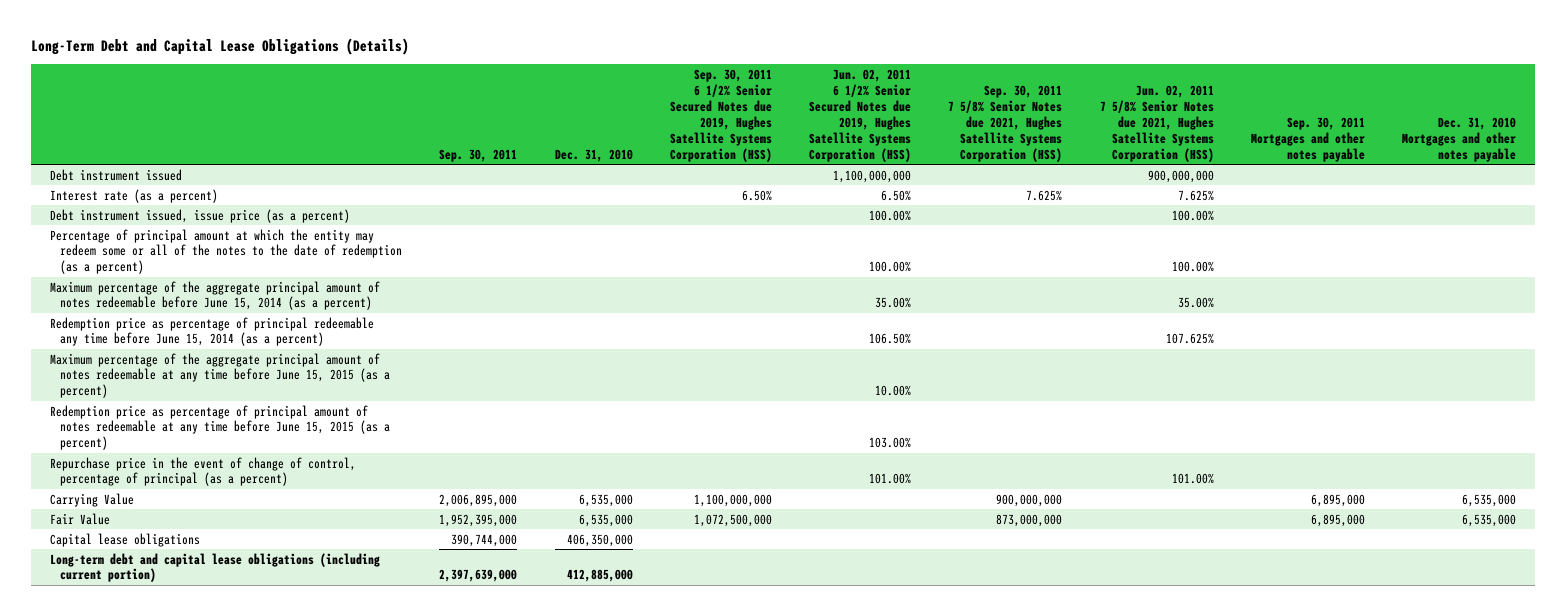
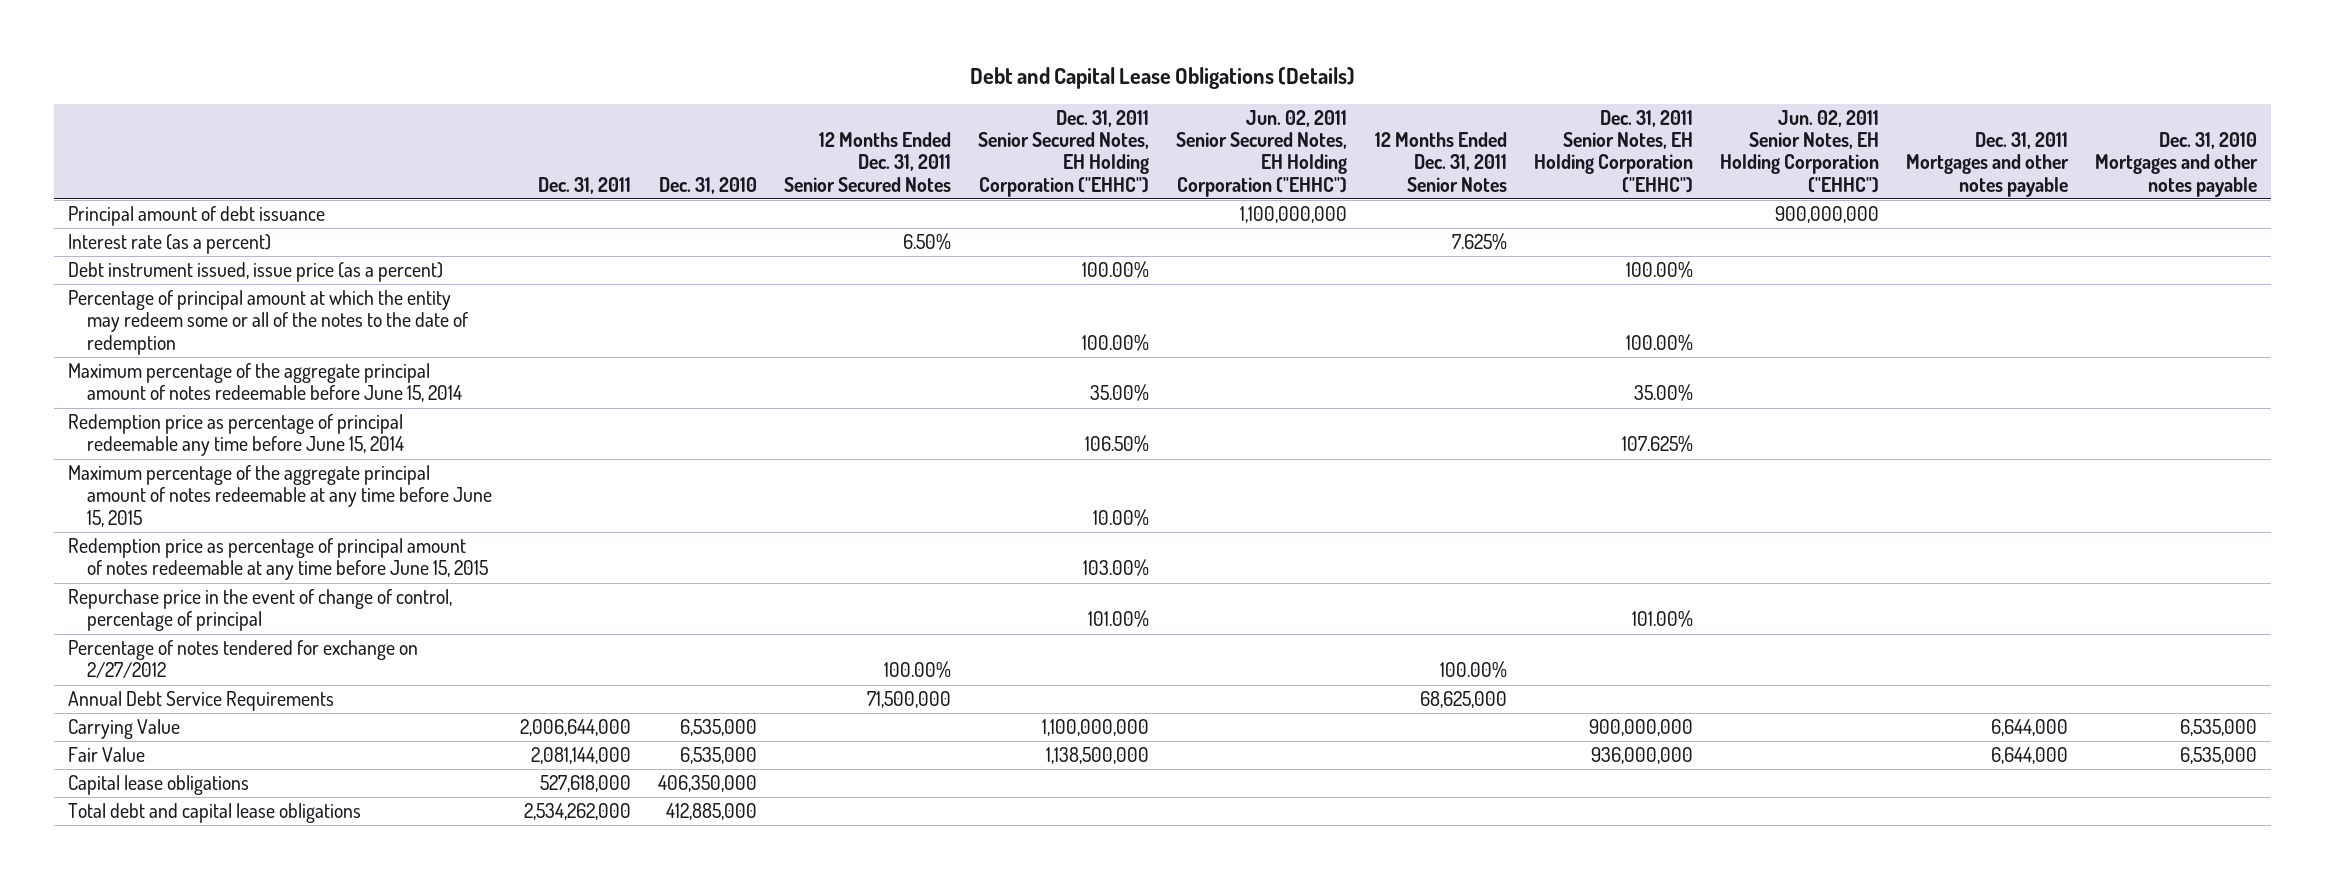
- Long-Term Debt and Capital Lease Obligations (Details)
+ Debt and Capital Lease Obligations (Details)
- | Sep. 30, 2011 | Dec. 31, 2010 | Sep. 30, 2011 6 1/2% Senior Secured Notes due 2019, Hughes Satellite Systems Corporation (HSS) | Jun. 02, 2011 6 1/2% Senior Secured Notes due 2019, Hughes Satellite Systems Corporation (HSS) | Sep. 30, 2011 7 5/8% Senior Notes due 2021, Hughes Satellite Systems Corporation (HSS) | Jun. 02, 2011 7 5/8% Senior Notes due 2021, Hughes Satellite Systems Corporation (HSS) | Sep. 30, 2011 Mortgages and other notes payable | Dec. 31, 2010 Mortgages and other notes payable
+ | Dec. 31, 2011 | Dec. 31, 2010 | 12 Months Ended Dec. 31, 2011 Senior Secured Notes | Dec. 31, 2011 Senior Secured Notes, EH Holding Corporation ("EHHC") | Jun. 02, 2011 Senior Secured Notes, EH Holding Corporation ("EHHC") | 12 Months Ended Dec. 31, 2011 Senior Notes | Dec. 31, 2011 Senior Notes, EH Holding Corporation ("EHHC") | Jun. 02, 2011 Senior Notes, EH Holding Corporation ("EHHC") | Dec. 31, 2011 Mortgages and other notes payable | Dec. 31, 2010 Mortgages and other notes payable
- Debt instrument issued | | | | 1,100,000,000 | | 900,000,000 | |
+ Principal amount of debt issuance | | | | | 1,100,000,000 | | | 900,000,000 | |
- Percentage of principal amount at which the entity may redeem some or all of the notes to the date of redemption (as a percent) | | | | 100.00% | | 100.00% | |
- Maximum percentage of the aggregate principal amount of notes redeemable before June 15, 2014 (as a percent) | | | | 35.00% | | 35.00% | |
- Redemption price as percentage of principal redeemable any time before June 15, 2014 (as a percent) | | | | 106.50% | | 107.625% | |
- Maximum percentage of the aggregate principal amount of notes redeemable at any time before June 15, 2015 (as a percent) | | | | 10.00% | | | |
- Redemption price as percentage of principal amount of notes redeemable at any time before June 15, 2015 (as a percent) | | | | 103.00% | | | |
- Repurchase price in the event of change of control, percentage of principal (as a percent) | | | | 101.00% | | 101.00% | |
+ Percentage of principal amount at which the entity may redeem some or all of the notes to the date of redemption | | | | 100.00% | | | 100.00% | | |
+ Maximum percentage of the aggregate principal amount of notes redeemable before June 15, 2014 | | | | 35.00% | | | 35.00% | | |
+ Redemption price as percentage of principal redeemable any time before June 15, 2014 | | | | 106.50% | | | 107.625% | | |
+ Maximum percentage of the aggregate principal amount of notes redeemable at any time before June 15, 2015 | | | | 10.00% | | | | | |
+ Redemption price as percentage of principal amount of notes redeemable at any time before June 15, 2015 | | | | 103.00% | | | | | |
+ Repurchase price in the event of change of control, percentage of principal | | | | 101.00% | | | 101.00% | | |
+ Percentage of notes tendered for exchange on 2/27/2012 | | | 100.00% | | | 100.00% | | | |
+ Annual Debt Service Requirements | | | 71,500,000 | | | 68,625,000 | | | |
- Long-term debt and capital lease obligations (including current portion) | 2,397,639,000 | 412,885,000 | | | | | |
+ Total debt and capital lease obligations | 2,534,262,000 | 412,885,000 | | | | | | | |

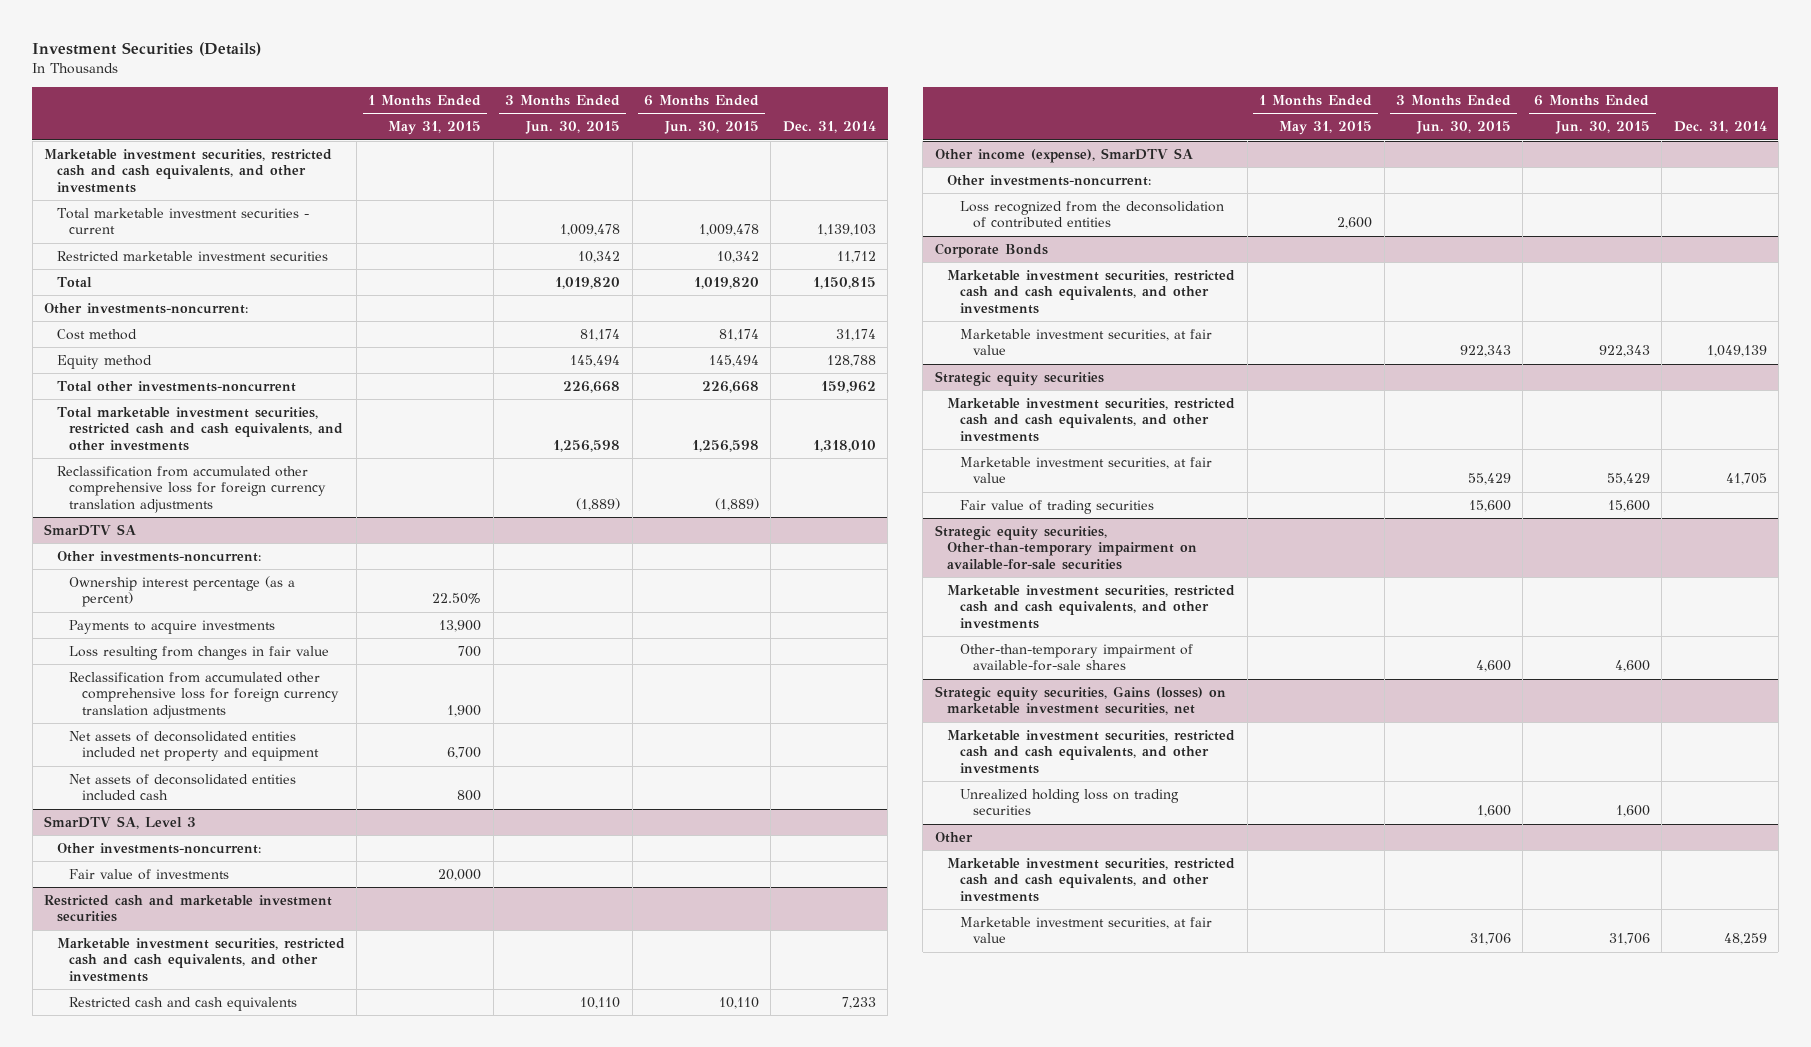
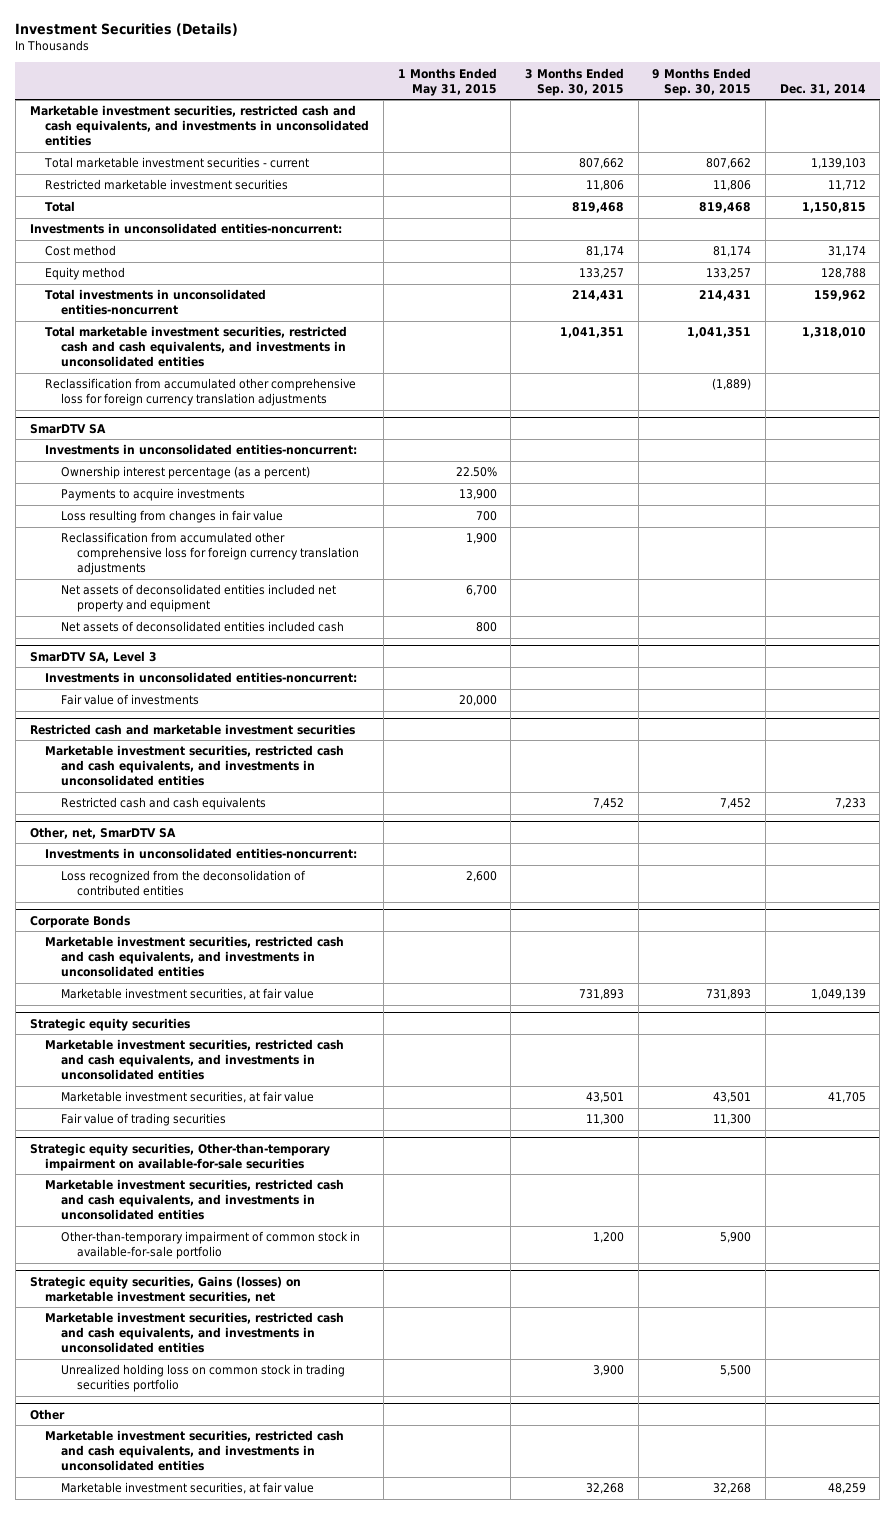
- | 1 Months Ended May 31, 2015 | 3 Months Ended Jun. 30, 2015 | 6 Months Ended Jun. 30, 2015 | Dec. 31, 2014
+ | 1 Months Ended May 31, 2015 | 3 Months Ended Sep. 30, 2015 | 9 Months Ended Sep. 30, 2015 | Dec. 31, 2014
- Marketable investment securities, restricted cash and cash equivalents, and other investments
+ Marketable investment securities, restricted cash and cash equivalents, and investments in unconsolidated entities
- Other investments-noncurrent:
+ Investments in unconsolidated entities-noncurrent:
- Total other investments-noncurrent | | 226,668 | 226,668 | 159,962
- Total marketable investment securities, restricted cash and cash equivalents, and other investments | | 1,256,598 | 1,256,598 | 1,318,010
+ Total investments in unconsolidated entities-noncurrent | | 214,431 | 214,431 | 159,962
+ Total marketable investment securities, restricted cash and cash equivalents, and investments in unconsolidated entities | | 1,041,351 | 1,041,351 | 1,318,010
@ SmarDTV SA
- Other investments-noncurrent:
+ Investments in unconsolidated entities-noncurrent:
@ SmarDTV SA, Level 3
- Other investments-noncurrent:
+ Investments in unconsolidated entities-noncurrent:
@ Restricted cash and marketable investment securities
- Marketable investment securities, restricted cash and cash equivalents, and other investments
+ Marketable investment securities, restricted cash and cash equivalents, and investments in unconsolidated entities
- Other income (expense), SmarDTV SA
- Other investments-noncurrent:
+ Other, net, SmarDTV SA
+ Investments in unconsolidated entities-noncurrent:
@ Corporate Bonds
- Marketable investment securities, restricted cash and cash equivalents, and other investments
+ Marketable investment securities, restricted cash and cash equivalents, and investments in unconsolidated entities
@ Strategic equity securities
- Marketable investment securities, restricted cash and cash equivalents, and other investments
+ Marketable investment securities, restricted cash and cash equivalents, and investments in unconsolidated entities
@ Strategic equity securities, Other-than-temporary impairment on available-for-sale securities
- Marketable investment securities, restricted cash and cash equivalents, and other investments
- Other-than-temporary impairment of available-for-sale shares | | 4,600 | 4,600 |
+ Marketable investment securities, restricted cash and cash equivalents, and investments in unconsolidated entities
+ Other-than-temporary impairment of common stock in available-for-sale portfolio | | 1,200 | 5,900 |
@ Strategic equity securities, Gains (losses) on marketable investment securities, net
- Marketable investment securities, restricted cash and cash equivalents, and other investments
- Unrealized holding loss on trading securities | | 1,600 | 1,600 |
+ Marketable investment securities, restricted cash and cash equivalents, and investments in unconsolidated entities
+ Unrealized holding loss on common stock in trading securities portfolio | | 3,900 | 5,500 |
@ Other
- Marketable investment securities, restricted cash and cash equivalents, and other investments
+ Marketable investment securities, restricted cash and cash equivalents, and investments in unconsolidated entities

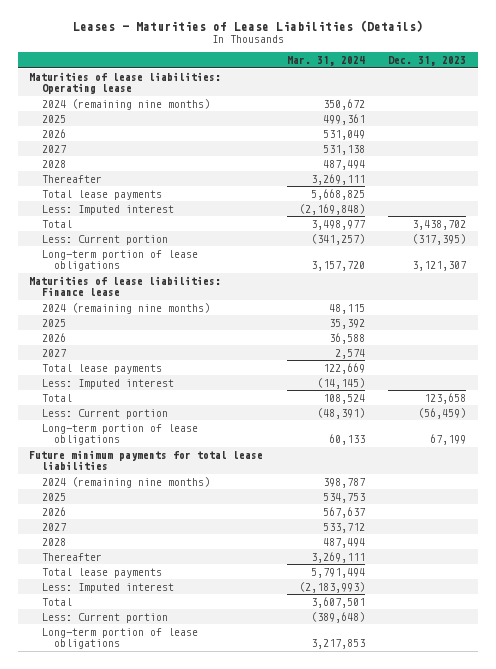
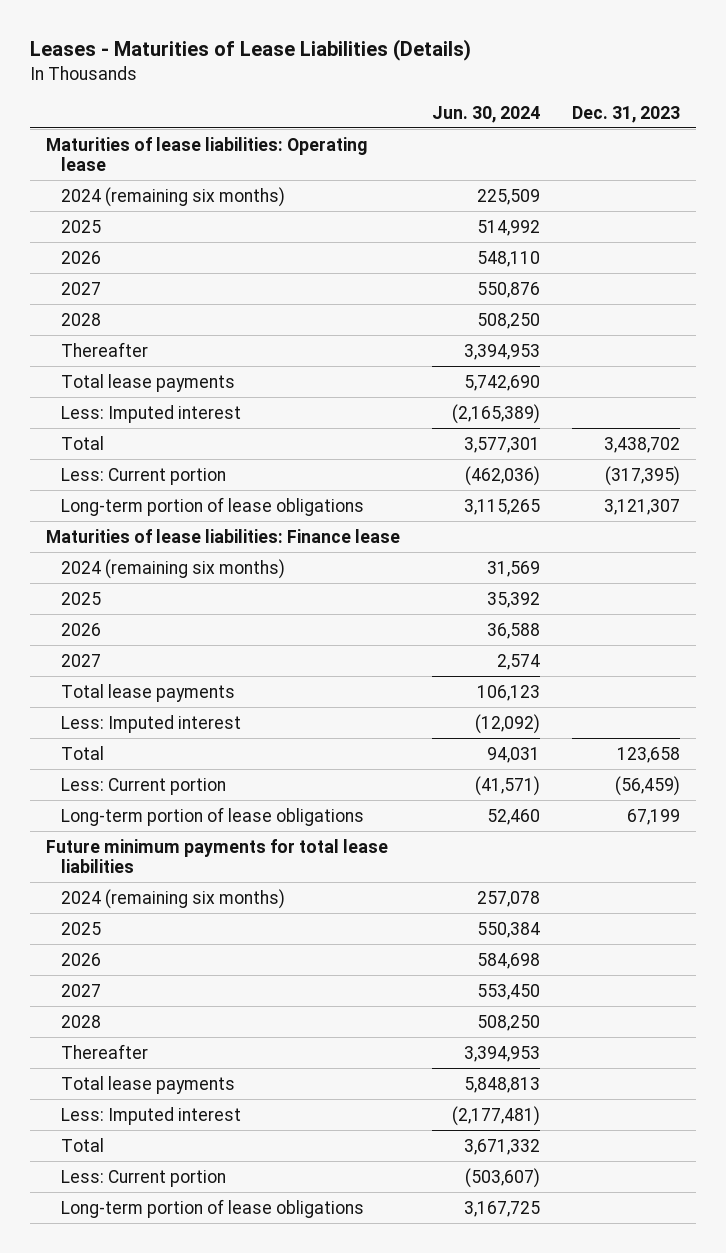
- | Mar. 31, 2024 | Dec. 31, 2023
+ | Jun. 30, 2024 | Dec. 31, 2023
- 2024 (remaining nine months) | 350,672 |
+ 2024 (remaining six months) | 225,509 |
- 2024 (remaining nine months) | 48,115 |
+ 2024 (remaining six months) | 31,569 |
- 2024 (remaining nine months) | 398,787 |
+ 2024 (remaining six months) | 257,078 |

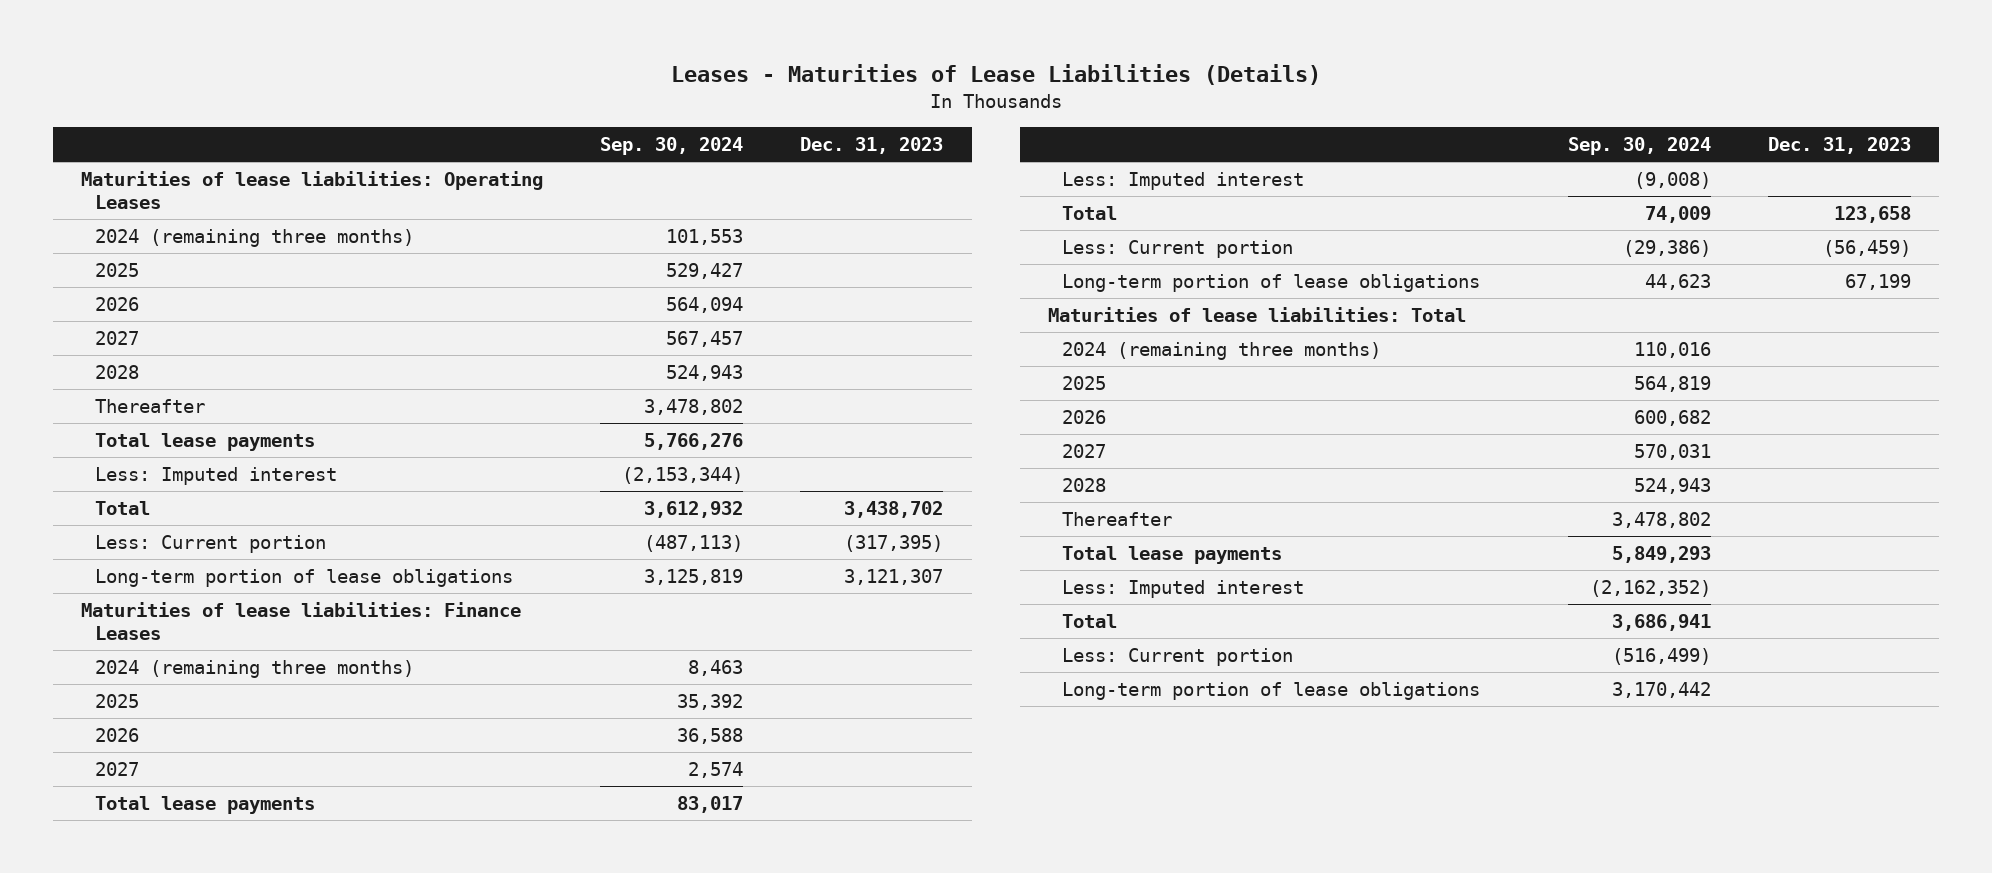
- | Jun. 30, 2024 | Dec. 31, 2023
+ | Sep. 30, 2024 | Dec. 31, 2023
- Maturities of lease liabilities: Operating lease
- 2024 (remaining six months) | 225,509 |
+ Maturities of lease liabilities: Operating Leases
+ 2024 (remaining three months) | 101,553 |
- Maturities of lease liabilities: Finance lease
- 2024 (remaining six months) | 31,569 |
+ Maturities of lease liabilities: Finance Leases
+ 2024 (remaining three months) | 8,463 |
- Future minimum payments for total lease liabilities
- 2024 (remaining six months) | 257,078 |
+ Maturities of lease liabilities: Total
+ 2024 (remaining three months) | 110,016 |

